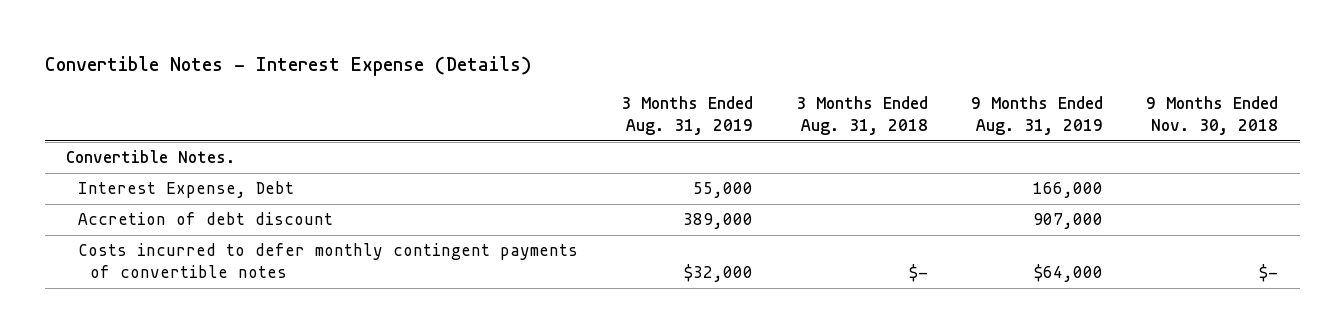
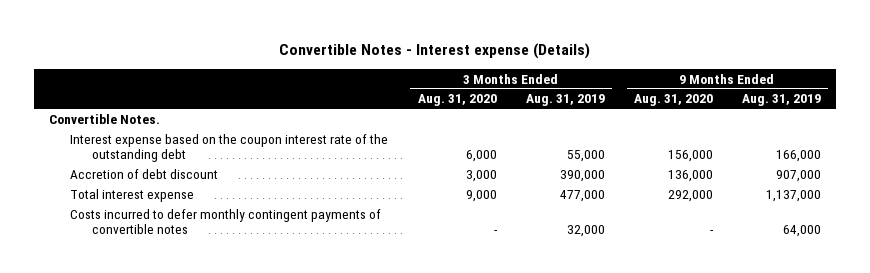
- Convertible Notes - Interest Expense (Details)
+ Convertible Notes - Interest expense (Details)
- | 3 Months Ended Aug. 31, 2019 | 3 Months Ended Aug. 31, 2018 | 9 Months Ended Aug. 31, 2019 | 9 Months Ended Nov. 30, 2018
+ | 3 Months Ended Aug. 31, 2020 | 3 Months Ended Aug. 31, 2019 | 9 Months Ended Aug. 31, 2020 | 9 Months Ended Aug. 31, 2019
- Interest Expense, Debt | 55,000 | | 166,000 |
- Accretion of debt discount | 389,000 | | 907,000 |
- Costs incurred to defer monthly contingent payments of convertible notes | $32,000 | $- | $64,000 | $-
+ Interest expense based on the coupon interest rate of the outstanding debt | 6,000 | 55,000 | 156,000 | 166,000
+ Accretion of debt discount | 3,000 | 390,000 | 136,000 | 907,000
+ Total interest expense | 9,000 | 477,000 | 292,000 | 1,137,000
+ Costs incurred to defer monthly contingent payments of convertible notes | - | 32,000 | - | 64,000

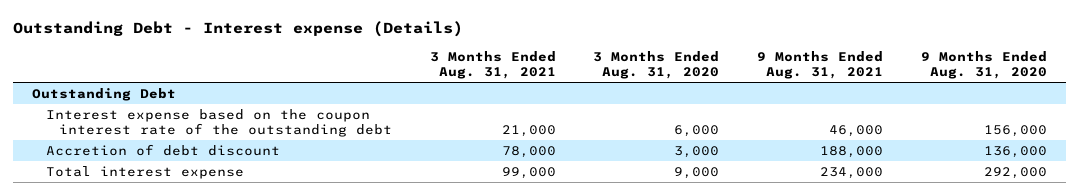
- Convertible Notes - Interest expense (Details)
+ Outstanding Debt - Interest expense (Details)
- | 3 Months Ended Aug. 31, 2020 | 3 Months Ended Aug. 31, 2019 | 9 Months Ended Aug. 31, 2020 | 9 Months Ended Aug. 31, 2019
+ | 3 Months Ended Aug. 31, 2021 | 3 Months Ended Aug. 31, 2020 | 9 Months Ended Aug. 31, 2021 | 9 Months Ended Aug. 31, 2020
- Convertible Notes.
+ Outstanding Debt
- Costs incurred to defer monthly contingent payments of convertible notes | - | 32,000 | - | 64,000

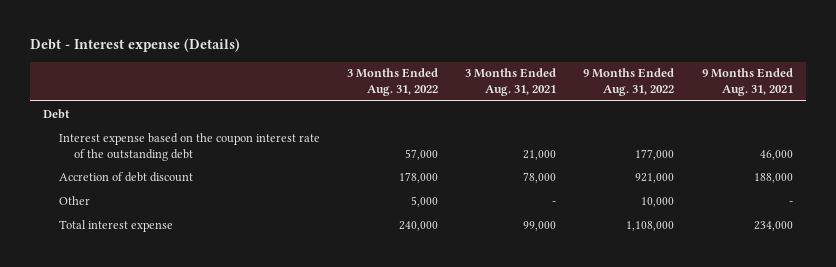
- Outstanding Debt - Interest expense (Details)
+ Debt - Interest expense (Details)
- | 3 Months Ended Aug. 31, 2021 | 3 Months Ended Aug. 31, 2020 | 9 Months Ended Aug. 31, 2021 | 9 Months Ended Aug. 31, 2020
+ | 3 Months Ended Aug. 31, 2022 | 3 Months Ended Aug. 31, 2021 | 9 Months Ended Aug. 31, 2022 | 9 Months Ended Aug. 31, 2021
- Outstanding Debt
+ Debt
+ Other | 5,000 | - | 10,000 | -

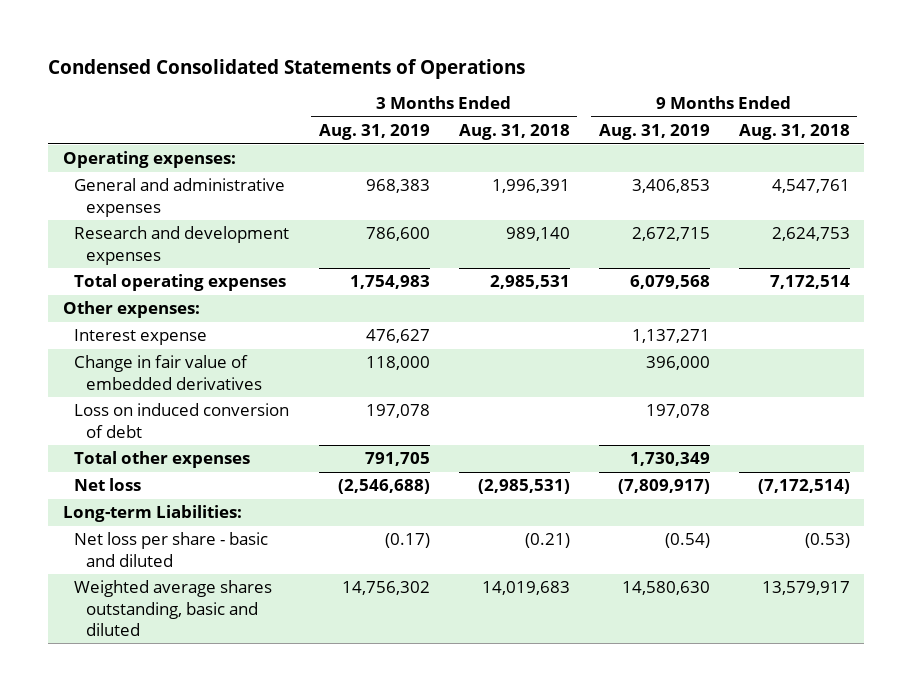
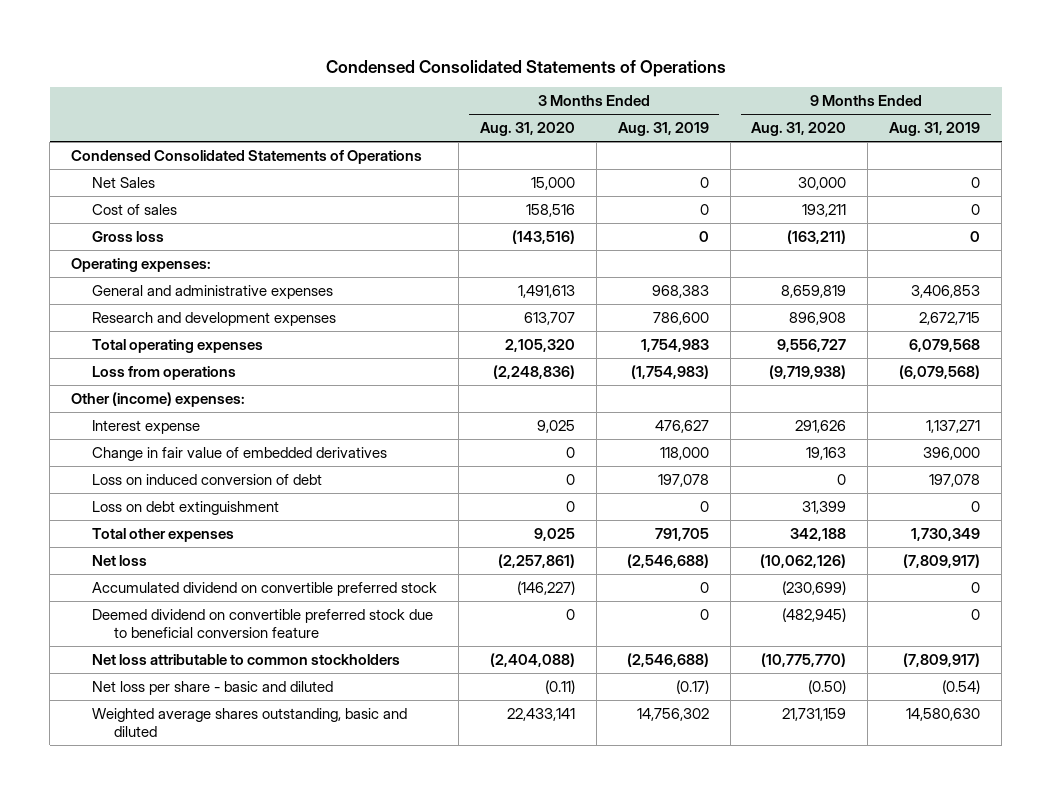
- | 3 Months Ended Aug. 31, 2019 | 3 Months Ended Aug. 31, 2018 | 9 Months Ended Aug. 31, 2019 | 9 Months Ended Aug. 31, 2018
+ | 3 Months Ended Aug. 31, 2020 | 3 Months Ended Aug. 31, 2019 | 9 Months Ended Aug. 31, 2020 | 9 Months Ended Aug. 31, 2019
+ Condensed Consolidated Statements of Operations
+ Net Sales | 15,000 | 0 | 30,000 | 0
+ Cost of sales | 158,516 | 0 | 193,211 | 0
+ Gross loss | (143,516) | 0 | (163,211) | 0
- Other expenses:
+ Loss from operations | (2,248,836) | (1,754,983) | (9,719,938) | (6,079,568)
+ Other (income) expenses:
+ Loss on debt extinguishment | 0 | 0 | 31,399 | 0
- Long-term Liabilities:
+ Accumulated dividend on convertible preferred stock | (146,227) | 0 | (230,699) | 0
+ Deemed dividend on convertible preferred stock due to beneficial conversion feature | 0 | 0 | (482,945) | 0
+ Net loss attributable to common stockholders | (2,404,088) | (2,546,688) | (10,775,770) | (7,809,917)

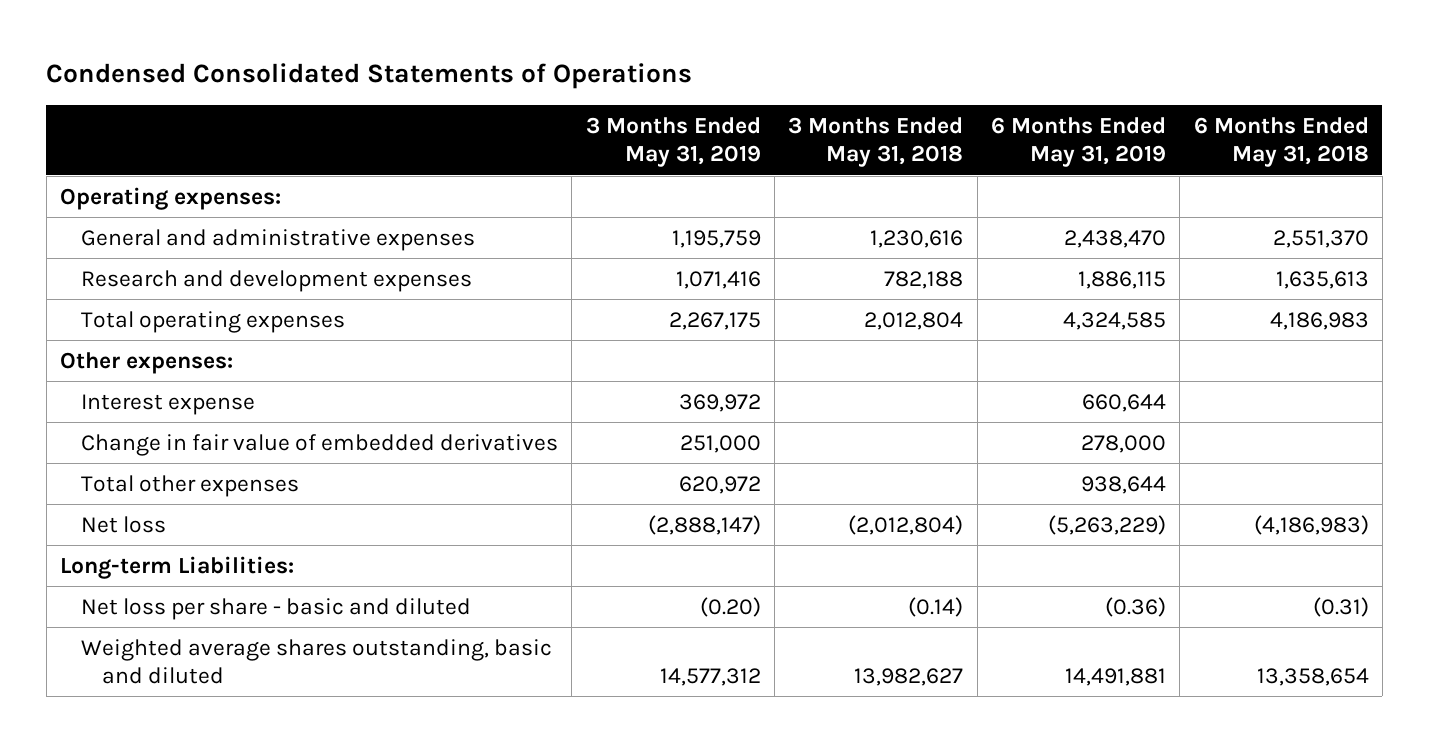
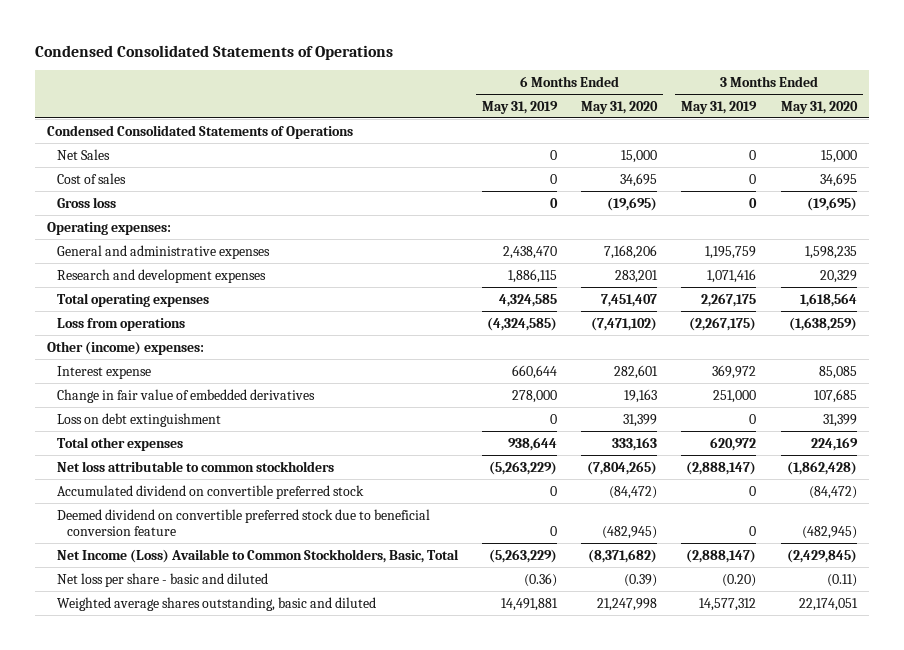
- | 3 Months Ended May 31, 2019 | 3 Months Ended May 31, 2018 | 6 Months Ended May 31, 2019 | 6 Months Ended May 31, 2018
+ | 6 Months Ended May 31, 2019 | 6 Months Ended May 31, 2020 | 3 Months Ended May 31, 2019 | 3 Months Ended May 31, 2020
+ Condensed Consolidated Statements of Operations
+ Net Sales | 0 | 15,000 | 0 | 15,000
+ Cost of sales | 0 | 34,695 | 0 | 34,695
+ Gross loss | 0 | (19,695) | 0 | (19,695)
- Other expenses:
+ Loss from operations | (4,324,585) | (7,471,102) | (2,267,175) | (1,638,259)
+ Other (income) expenses:
+ Loss on debt extinguishment | 0 | 31,399 | 0 | 31,399
- Net loss | (2,888,147) | (2,012,804) | (5,263,229) | (4,186,983)
- Long-term Liabilities:
+ Net loss attributable to common stockholders | (5,263,229) | (7,804,265) | (2,888,147) | (1,862,428)
+ Accumulated dividend on convertible preferred stock | 0 | (84,472) | 0 | (84,472)
+ Deemed dividend on convertible preferred stock due to beneficial conversion feature | 0 | (482,945) | 0 | (482,945)
+ Net Income (Loss) Available to Common Stockholders, Basic, Total | (5,263,229) | (8,371,682) | (2,888,147) | (2,429,845)

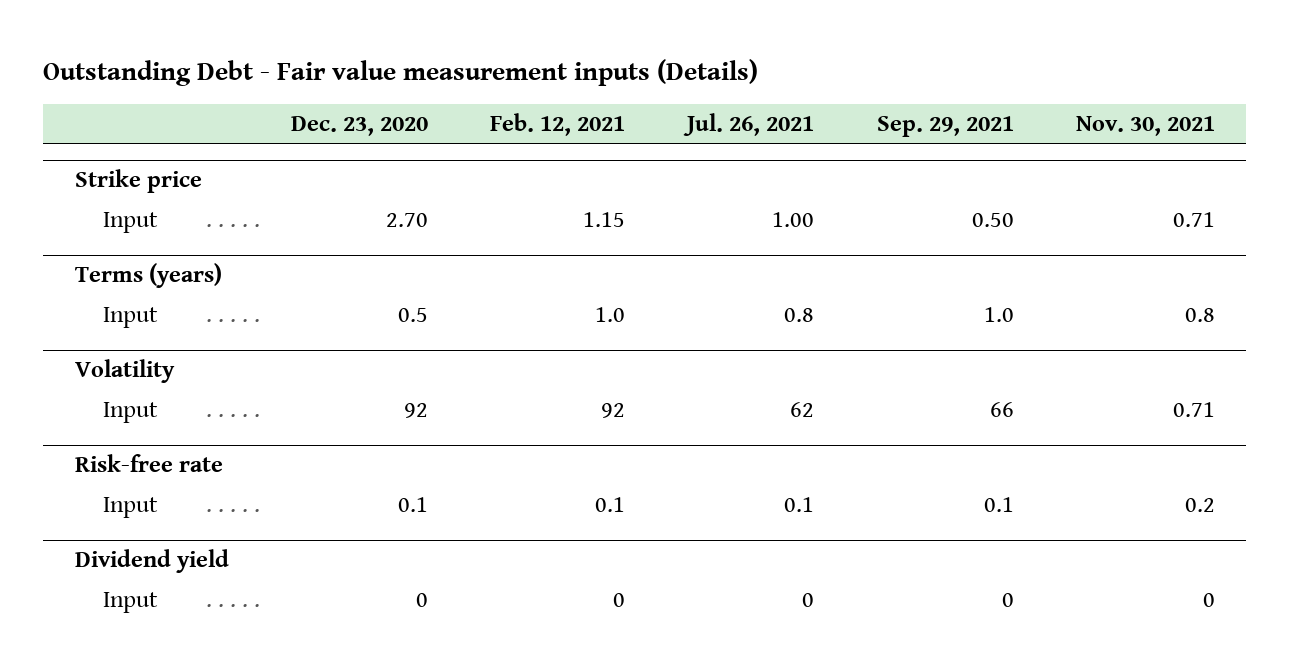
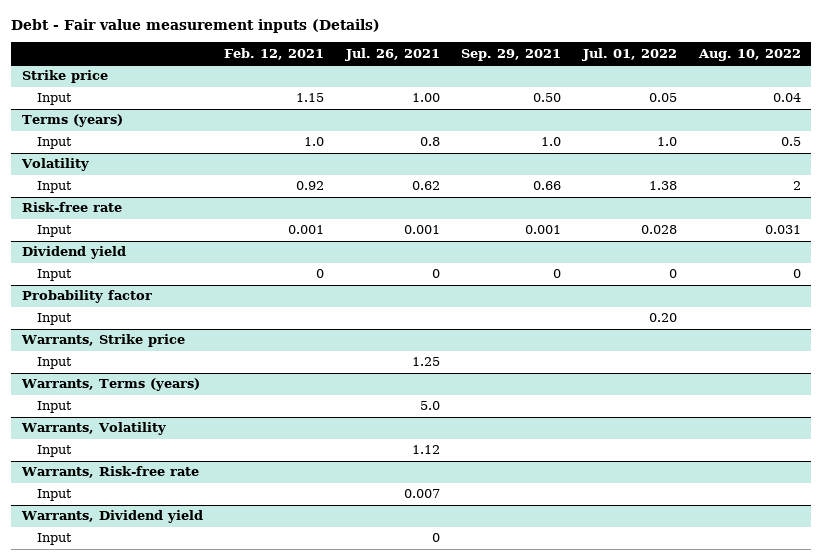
- Outstanding Debt - Fair value measurement inputs (Details)
+ Debt - Fair value measurement inputs (Details)
- | Dec. 23, 2020 | Feb. 12, 2021 | Jul. 26, 2021 | Sep. 29, 2021 | Nov. 30, 2021
+ | Feb. 12, 2021 | Jul. 26, 2021 | Sep. 29, 2021 | Jul. 01, 2022 | Aug. 10, 2022
@ Volatility
- Input | 92 | 92 | 62 | 66 | 0.71
+ Input | 0.92 | 0.62 | 0.66 | 1.38 | 2
@ Risk-free rate
- Input | 0.1 | 0.1 | 0.1 | 0.1 | 0.2
+ Input | 0.001 | 0.001 | 0.001 | 0.028 | 0.031
+ Probability factor
+ Input | | | | 0.20 |
+ Warrants, Strike price
+ Input | | 1.25 | | |
+ Warrants, Terms (years)
+ Input | | 5.0 | | |
+ Warrants, Volatility
+ Input | | 1.12 | | |
+ Warrants, Risk-free rate
+ Input | | 0.007 | | |
+ Warrants, Dividend yield
+ Input | | 0 | | |

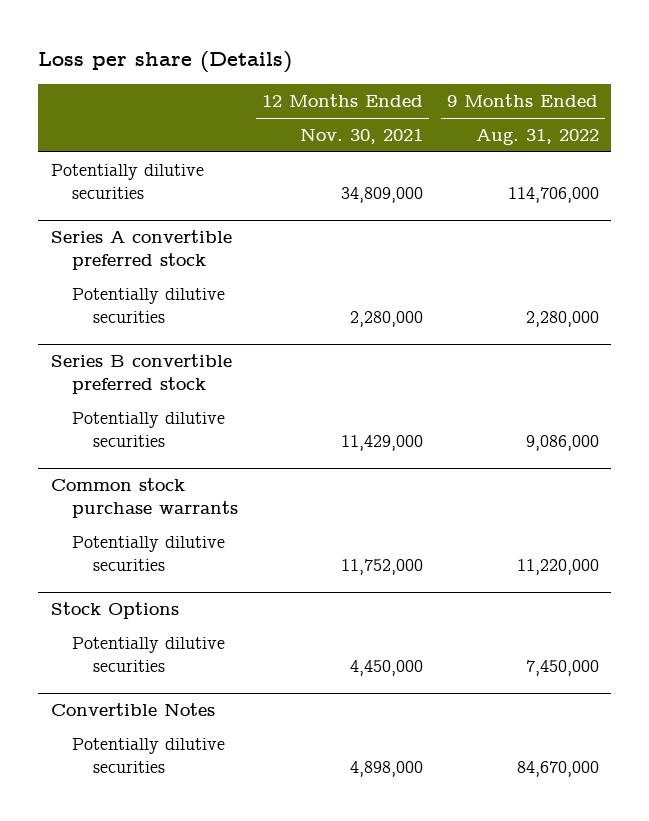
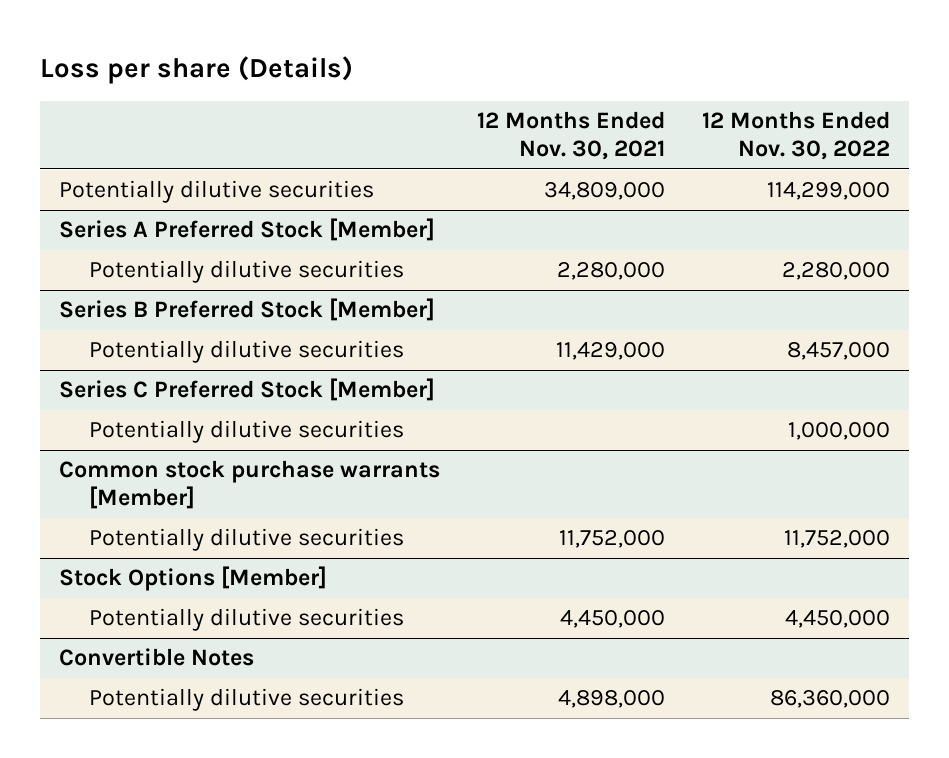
- | 12 Months Ended Nov. 30, 2021 | 9 Months Ended Aug. 31, 2022
+ | 12 Months Ended Nov. 30, 2021 | 12 Months Ended Nov. 30, 2022
- Series A convertible preferred stock
+ Series A Preferred Stock [Member]
- Series B convertible preferred stock
+ Series B Preferred Stock [Member]
- Common stock purchase warrants
+ Series C Preferred Stock [Member]
+ Potentially dilutive securities | | 1,000,000
+ Common stock purchase warrants [Member]
- Stock Options
+ Stock Options [Member]

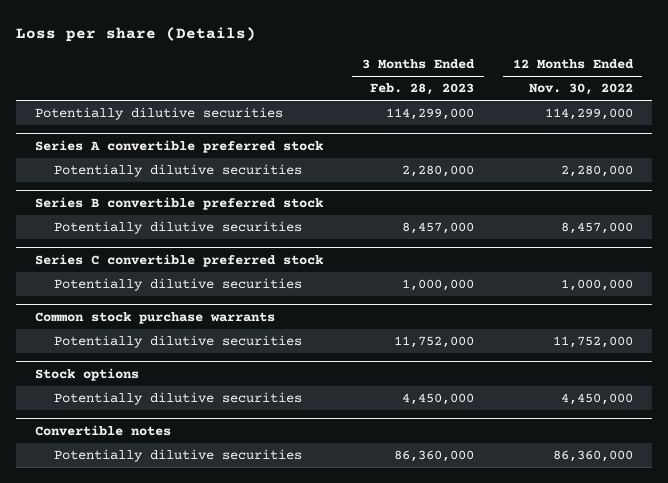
- | 12 Months Ended Nov. 30, 2021 | 12 Months Ended Nov. 30, 2022
+ | 3 Months Ended Feb. 28, 2023 | 12 Months Ended Nov. 30, 2022
- Series A Preferred Stock [Member]
+ Series A convertible preferred stock
- Series B Preferred Stock [Member]
+ Series B convertible preferred stock
- Series C Preferred Stock [Member]
+ Series C convertible preferred stock
- Common stock purchase warrants [Member]
+ Common stock purchase warrants
- Stock Options [Member]
+ Stock options
- Convertible Notes
+ Convertible notes

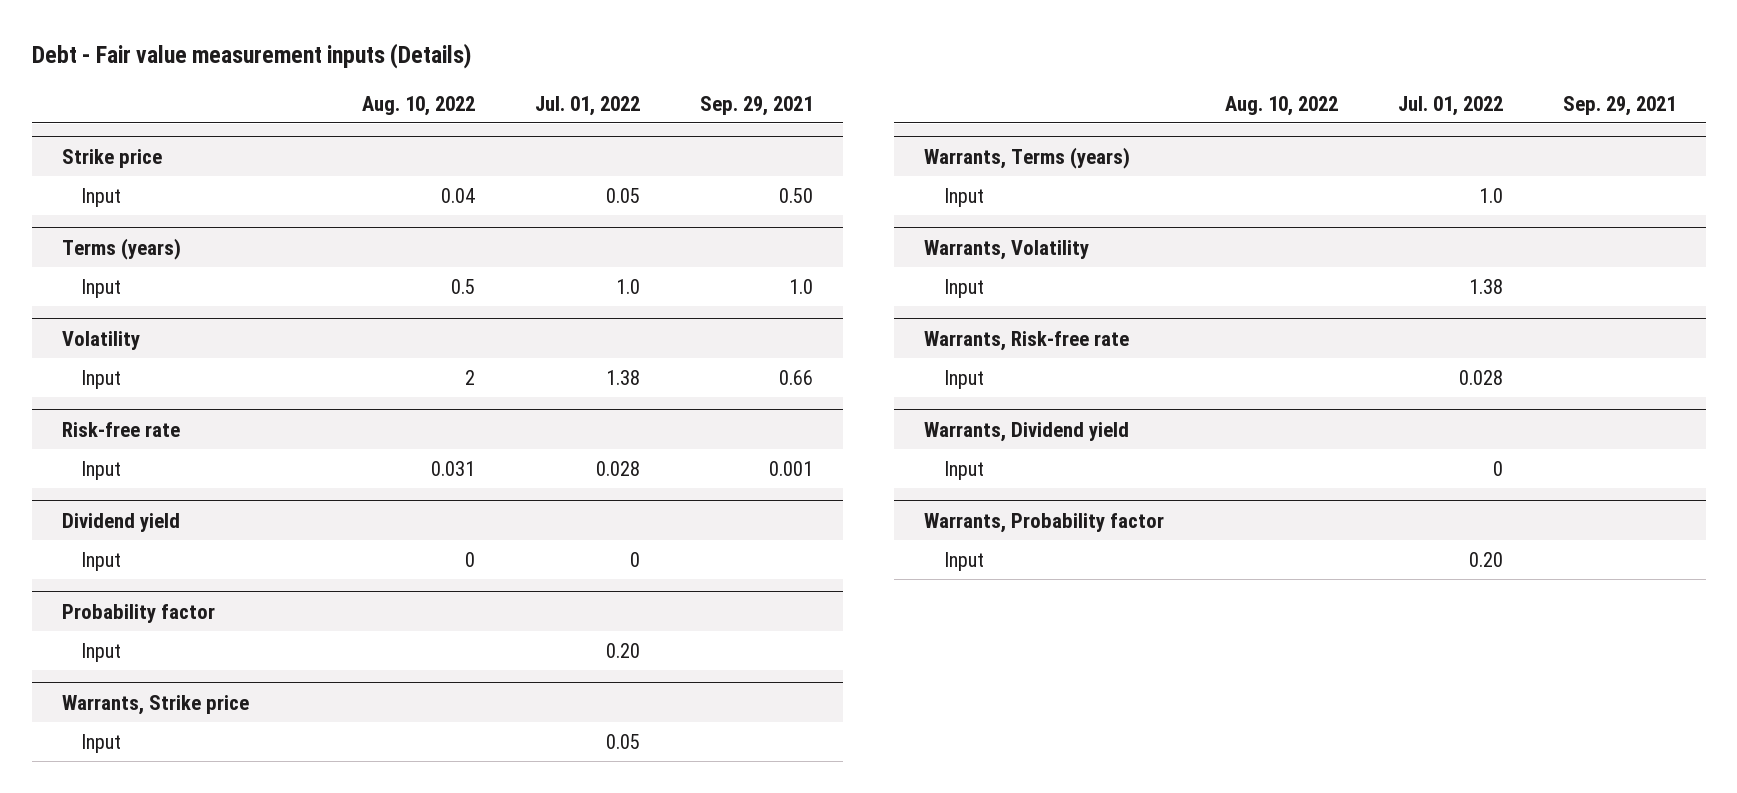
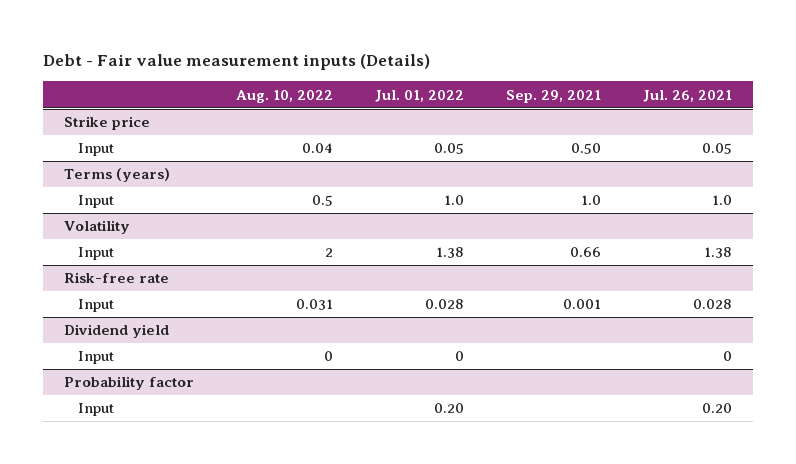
- | Aug. 10, 2022 | Jul. 01, 2022 | Sep. 29, 2021
+ | Aug. 10, 2022 | Jul. 01, 2022 | Sep. 29, 2021 | Jul. 26, 2021
- Warrants, Strike price
- Input | | 0.05 |
- Warrants, Terms (years)
- Input | | 1.0 |
- Warrants, Volatility
- Input | | 1.38 |
- Warrants, Risk-free rate
- Input | | 0.028 |
- Warrants, Dividend yield
- Input | | 0 |
- Warrants, Probability factor
- Input | | 0.20 |

